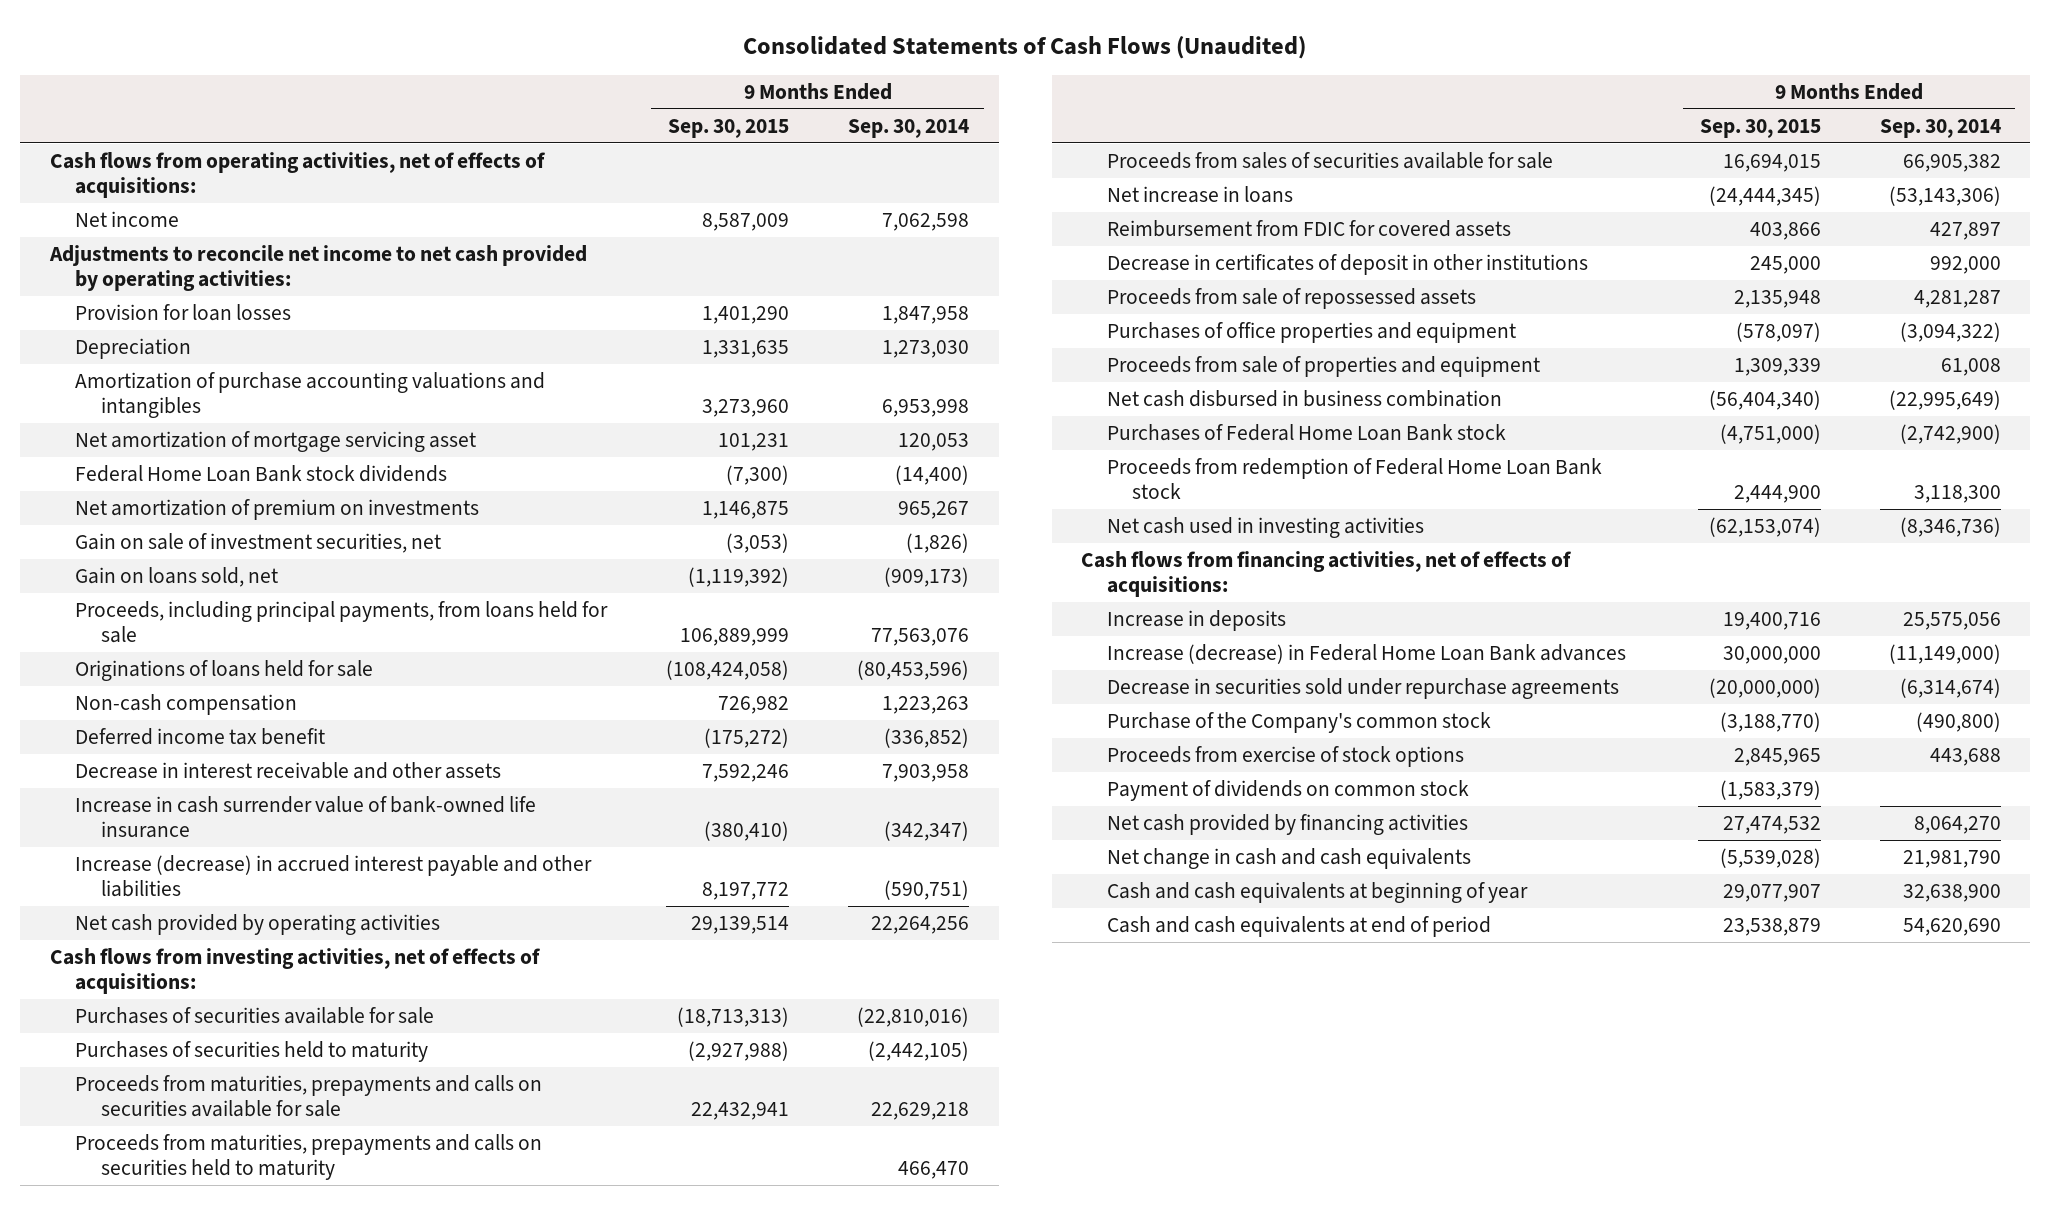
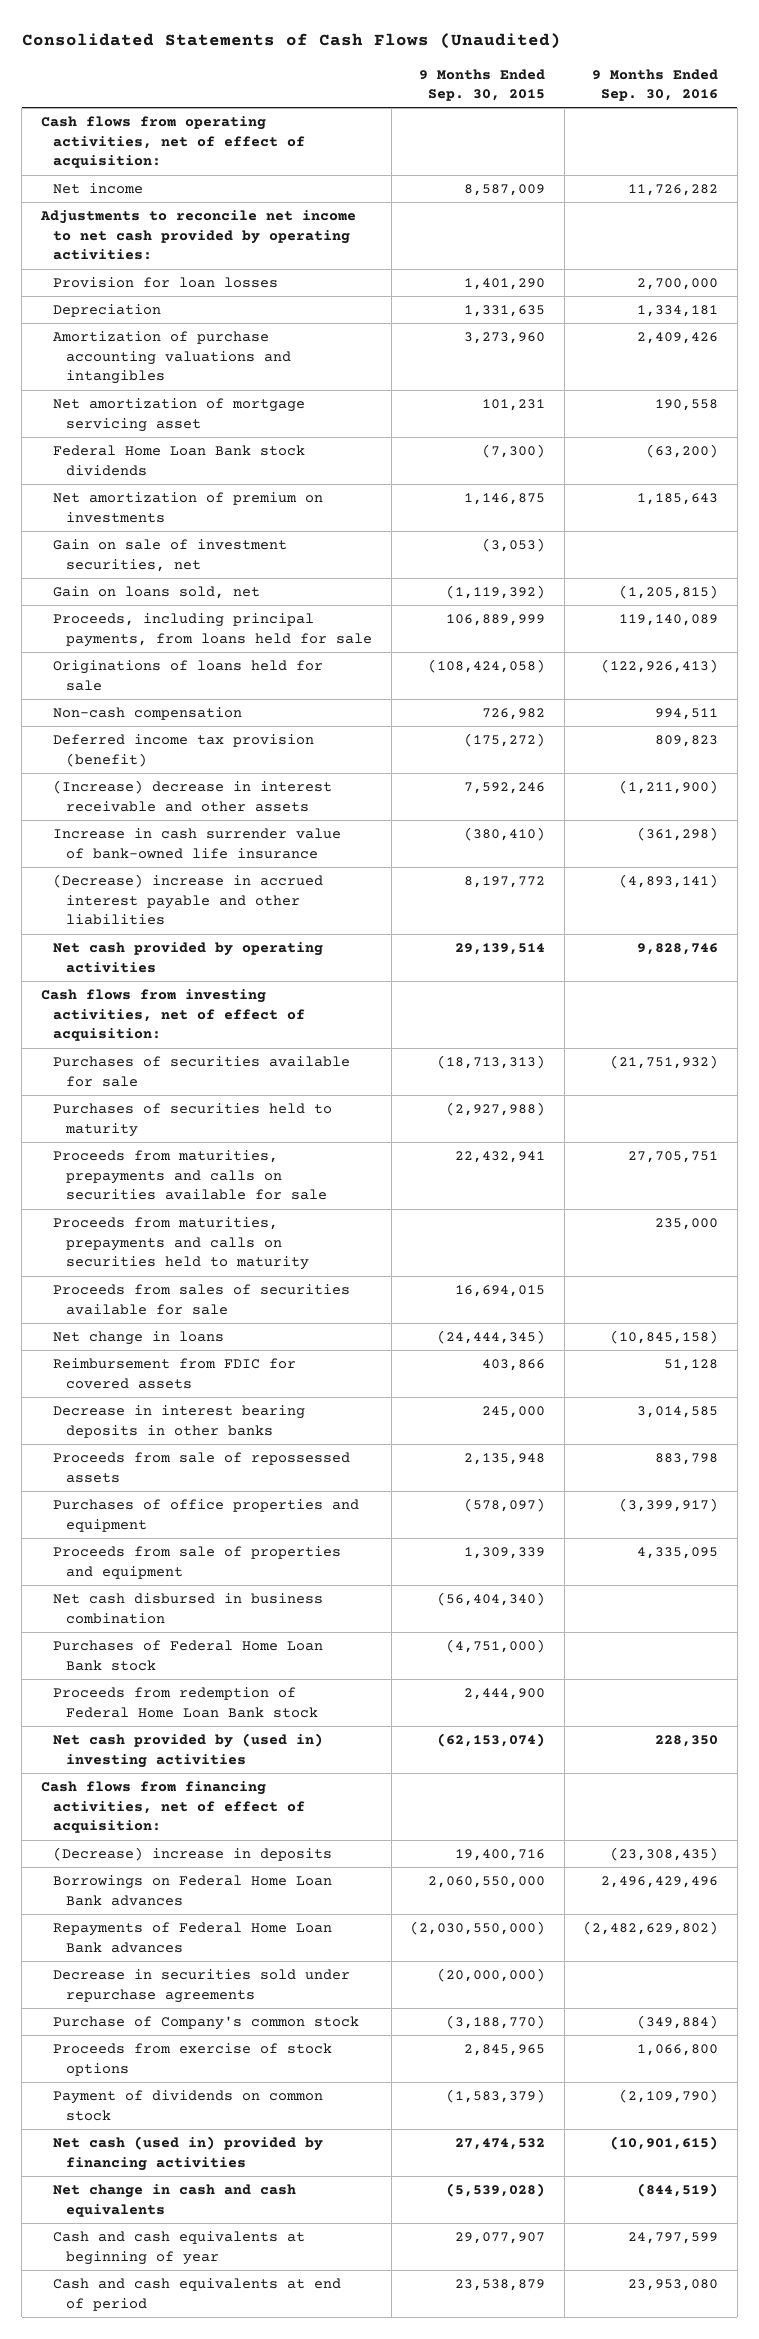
- | 9 Months Ended Sep. 30, 2015 | 9 Months Ended Sep. 30, 2014
+ | 9 Months Ended Sep. 30, 2015 | 9 Months Ended Sep. 30, 2016
- Cash flows from operating activities, net of effects of acquisitions:
+ Cash flows from operating activities, net of effect of acquisition:
- Deferred income tax benefit | (175,272) | (336,852)
- Decrease in interest receivable and other assets | 7,592,246 | 7,903,958
+ Deferred income tax provision (benefit) | (175,272) | 809,823
+ (Increase) decrease in interest receivable and other assets | 7,592,246 | (1,211,900)
- Increase (decrease) in accrued interest payable and other liabilities | 8,197,772 | (590,751)
+ (Decrease) increase in accrued interest payable and other liabilities | 8,197,772 | (4,893,141)
- Cash flows from investing activities, net of effects of acquisitions:
+ Cash flows from investing activities, net of effect of acquisition:
- Net increase in loans | (24,444,345) | (53,143,306)
+ Net change in loans | (24,444,345) | (10,845,158)
- Decrease in certificates of deposit in other institutions | 245,000 | 992,000
+ Decrease in interest bearing deposits in other banks | 245,000 | 3,014,585
- Net cash used in investing activities | (62,153,074) | (8,346,736)
- Cash flows from financing activities, net of effects of acquisitions:
- Increase in deposits | 19,400,716 | 25,575,056
- Increase (decrease) in Federal Home Loan Bank advances | 30,000,000 | (11,149,000)
+ Net cash provided by (used in) investing activities | (62,153,074) | 228,350
+ Cash flows from financing activities, net of effect of acquisition:
+ (Decrease) increase in deposits | 19,400,716 | (23,308,435)
+ Borrowings on Federal Home Loan Bank advances | 2,060,550,000 | 2,496,429,496
+ Repayments of Federal Home Loan Bank advances | (2,030,550,000) | (2,482,629,802)
- Purchase of the Company's common stock | (3,188,770) | (490,800)
+ Purchase of Company's common stock | (3,188,770) | (349,884)
- Net cash provided by financing activities | 27,474,532 | 8,064,270
+ Net cash (used in) provided by financing activities | 27,474,532 | (10,901,615)

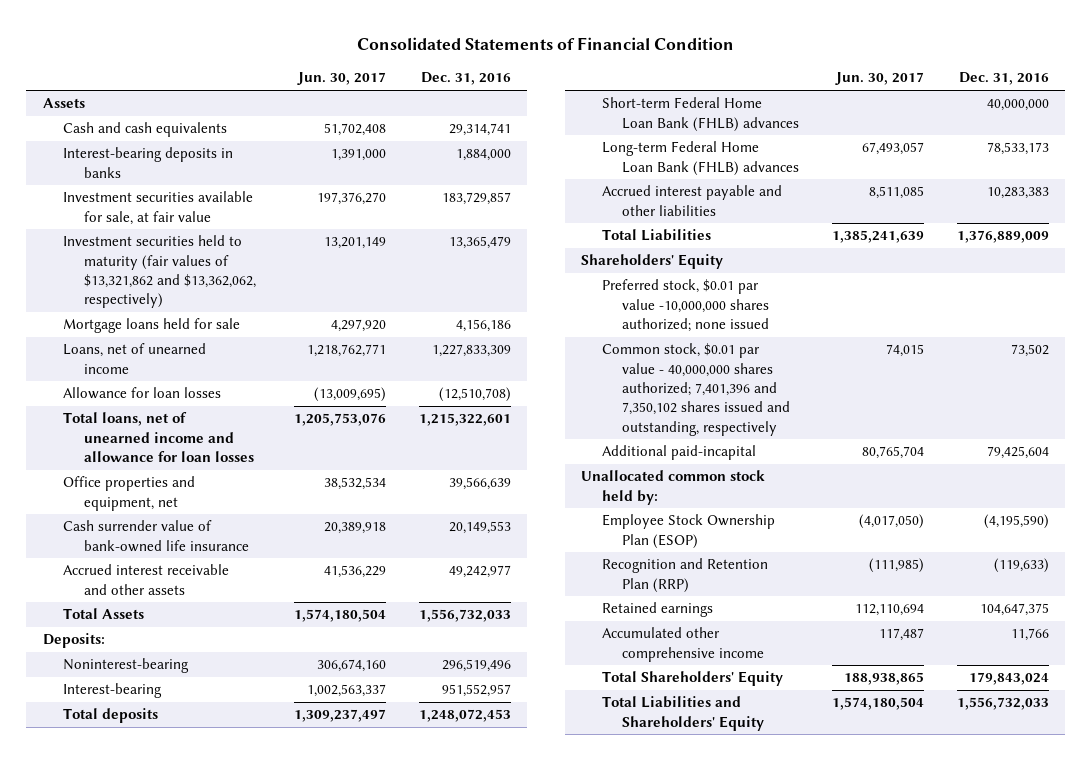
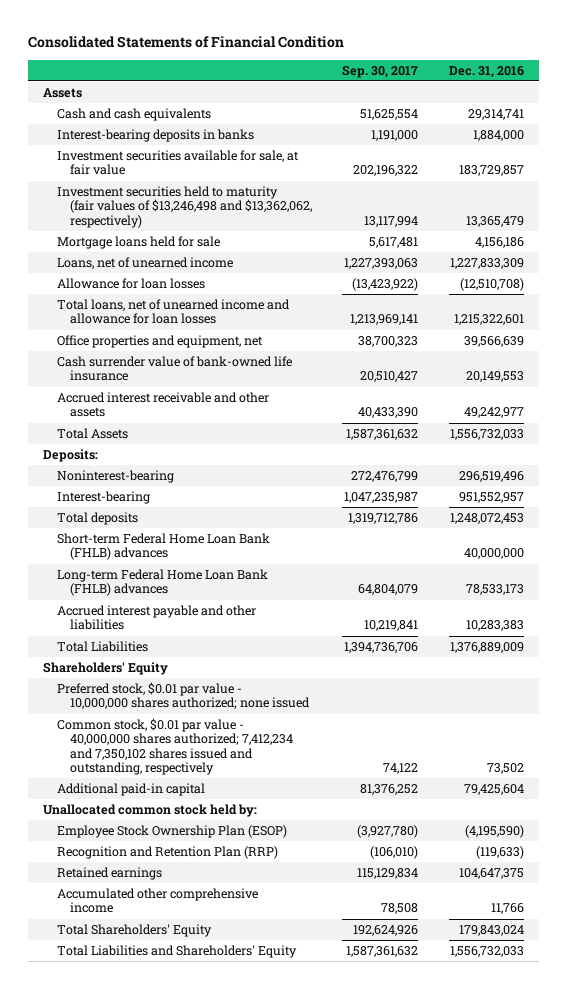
- | Jun. 30, 2017 | Dec. 31, 2016
+ | Sep. 30, 2017 | Dec. 31, 2016
- Investment securities held to maturity (fair values of $13,321,862 and $13,362,062, respectively) | 13,201,149 | 13,365,479
+ Investment securities held to maturity (fair values of $13,246,498 and $13,362,062, respectively) | 13,117,994 | 13,365,479
- Preferred stock, $0.01 par value -10,000,000 shares authorized; none issued
- Common stock, $0.01 par value - 40,000,000 shares authorized; 7,401,396 and 7,350,102 shares issued and outstanding, respectively | 74,015 | 73,502
- Additional paid-incapital | 80,765,704 | 79,425,604
+ Preferred stock, $0.01 par value - 10,000,000 shares authorized; none issued
+ Common stock, $0.01 par value - 40,000,000 shares authorized; 7,412,234 and 7,350,102 shares issued and outstanding, respectively | 74,122 | 73,502
+ Additional paid-in capital | 81,376,252 | 79,425,604

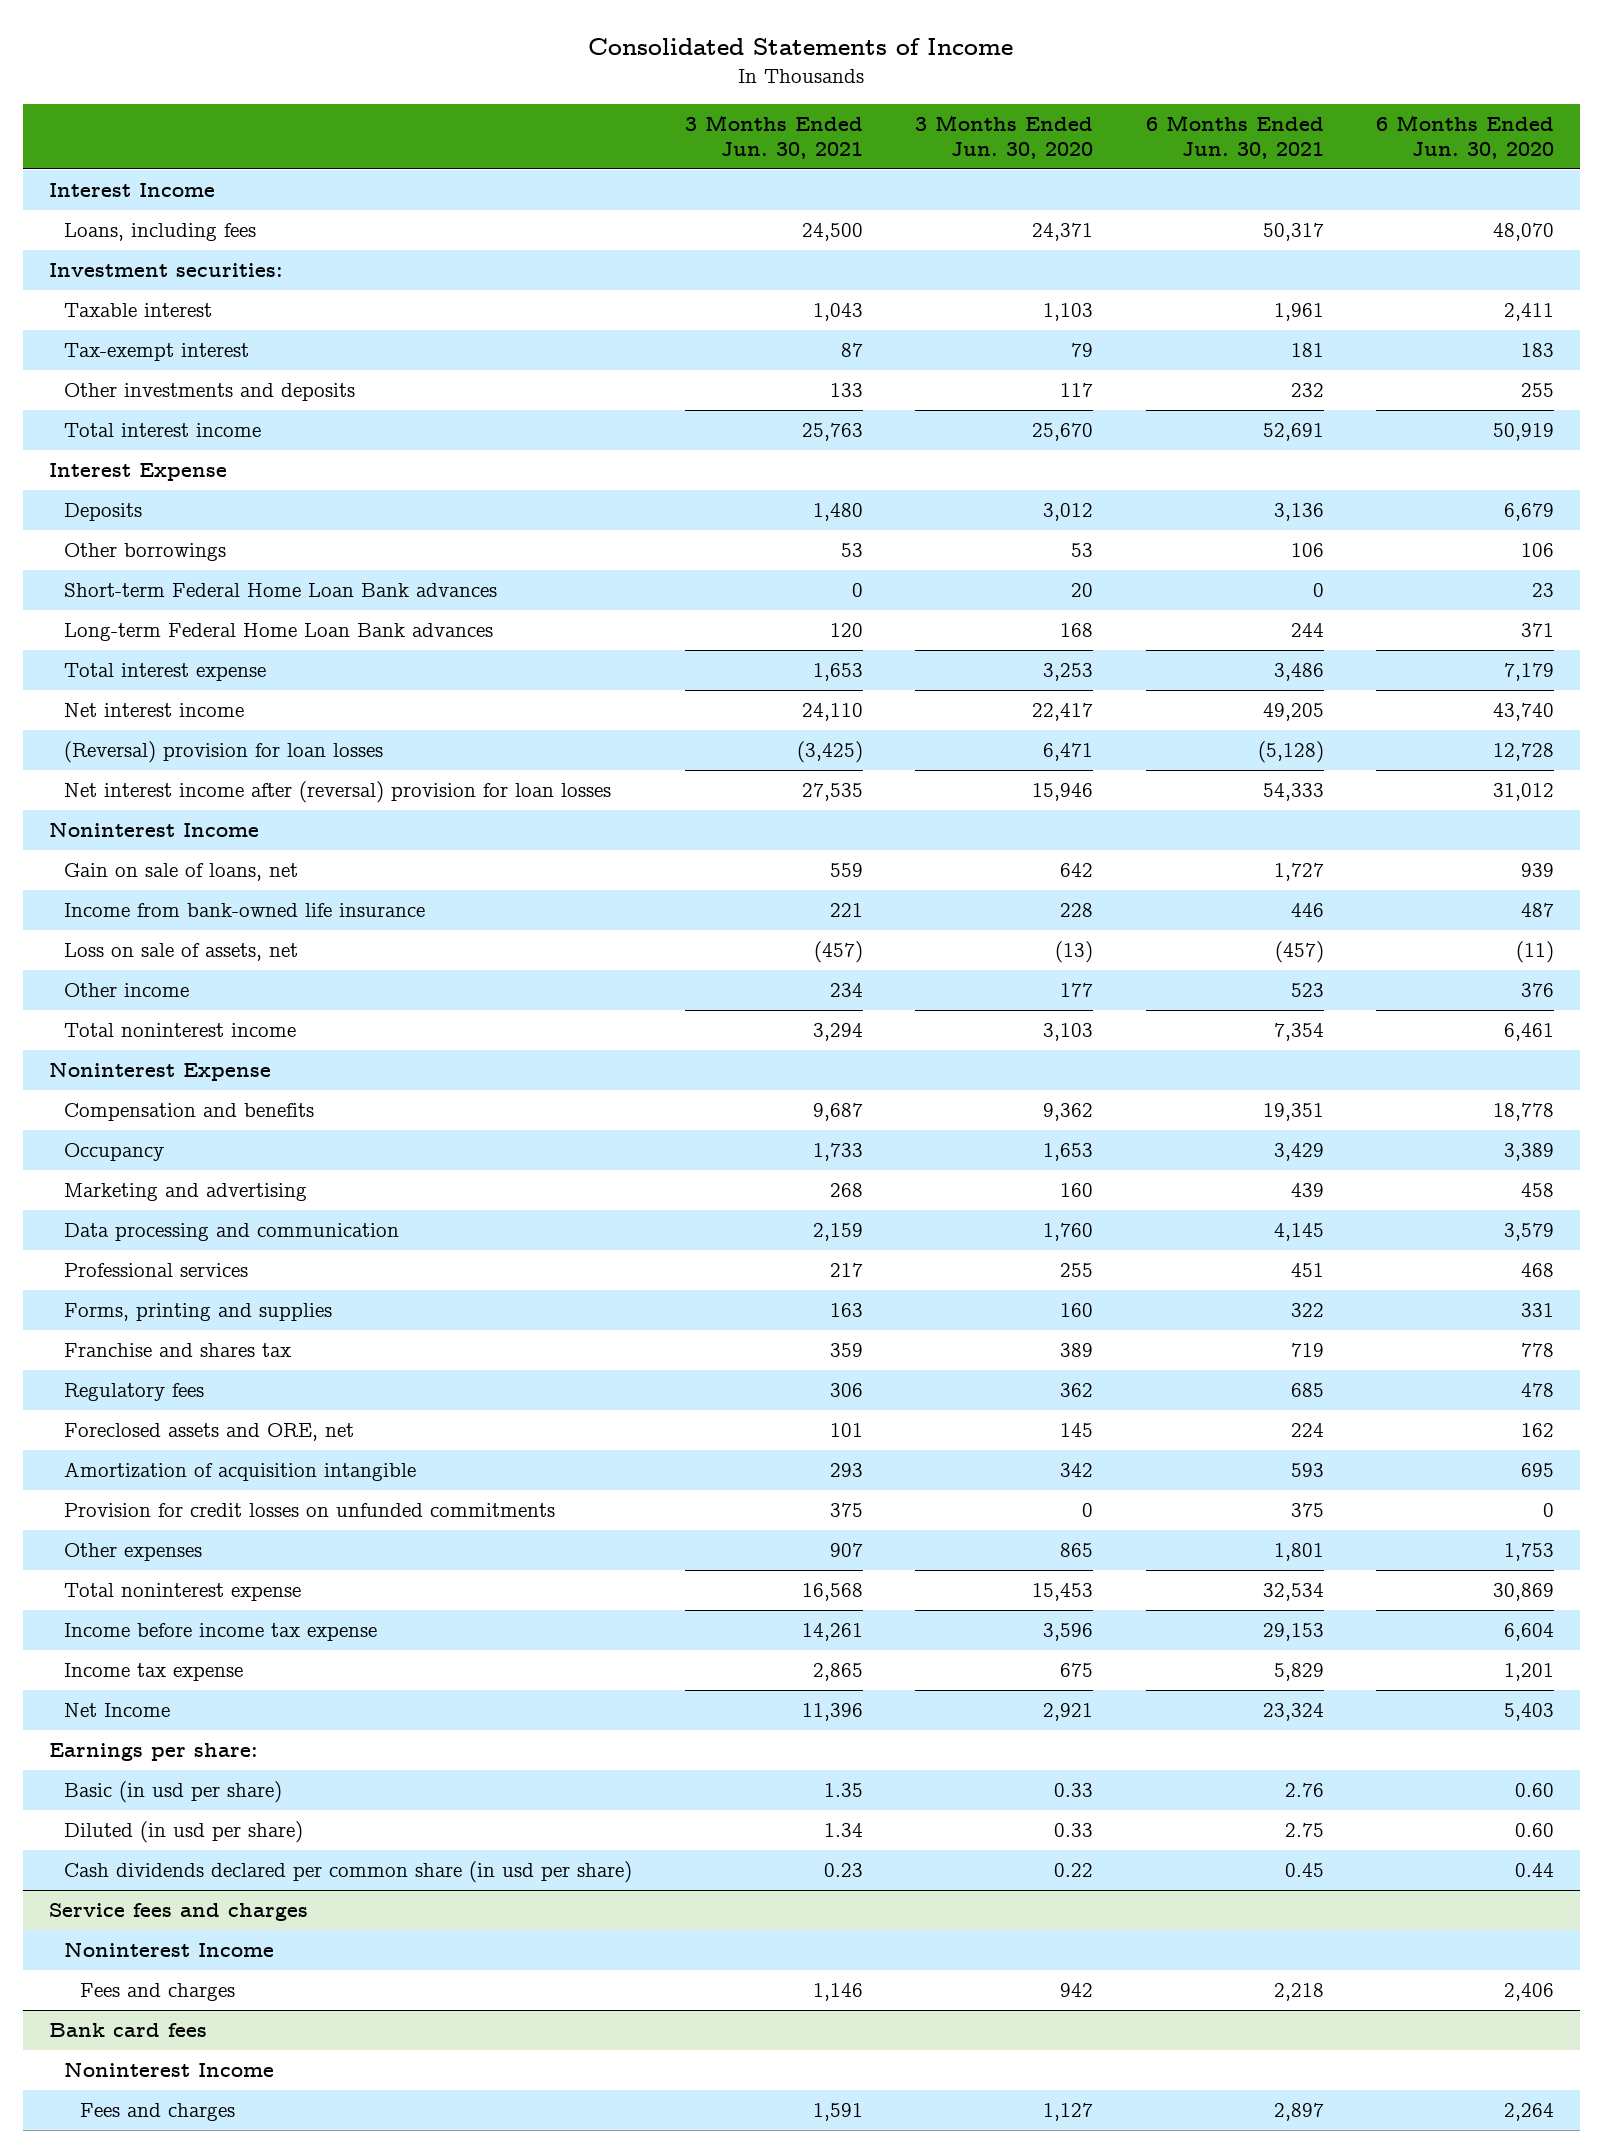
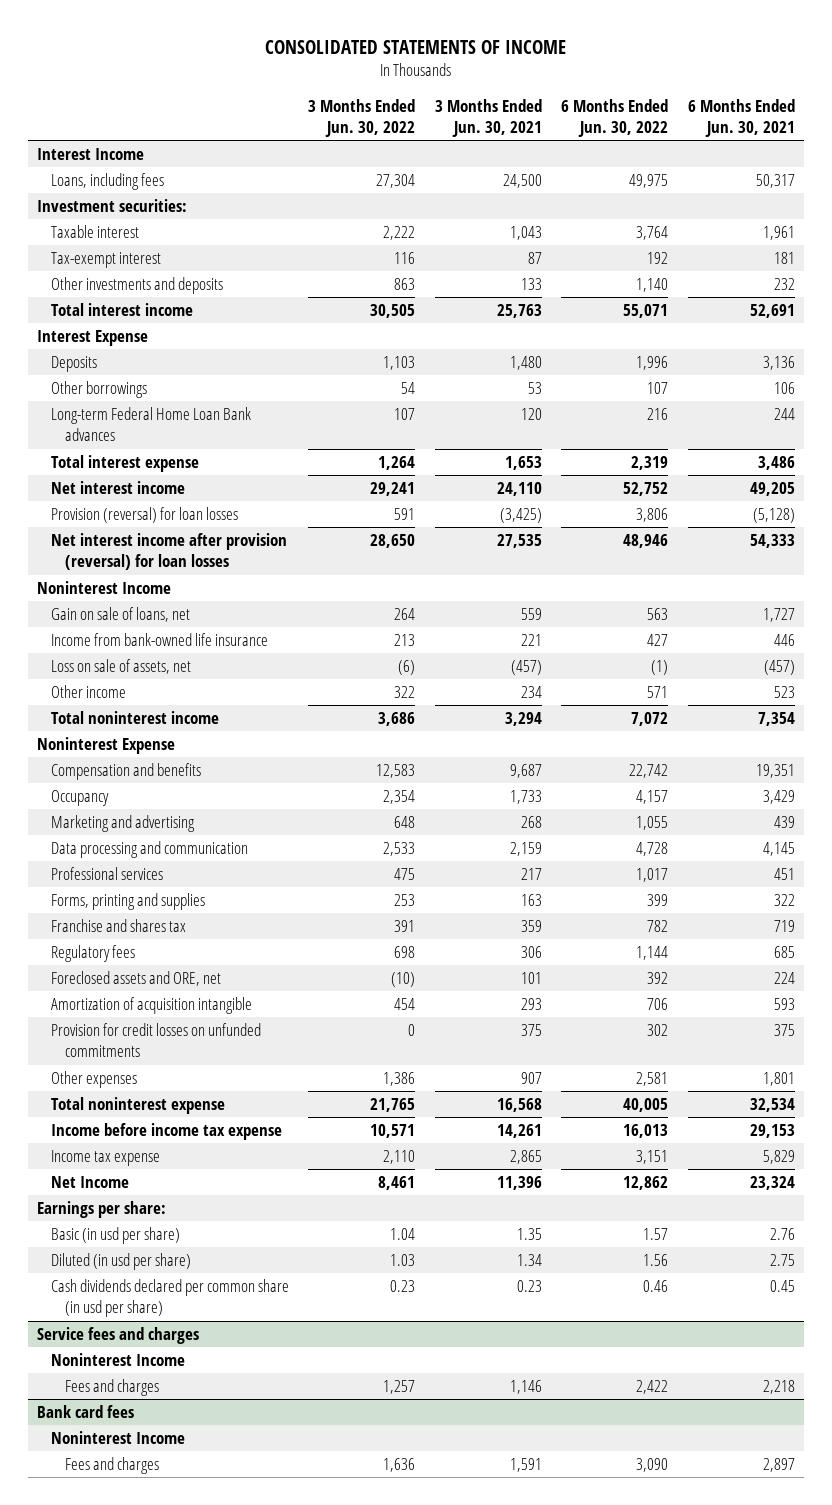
- Consolidated Statements of Income
+ CONSOLIDATED STATEMENTS OF INCOME
- | 3 Months Ended Jun. 30, 2021 | 3 Months Ended Jun. 30, 2020 | 6 Months Ended Jun. 30, 2021 | 6 Months Ended Jun. 30, 2020
+ | 3 Months Ended Jun. 30, 2022 | 3 Months Ended Jun. 30, 2021 | 6 Months Ended Jun. 30, 2022 | 6 Months Ended Jun. 30, 2021
- Short-term Federal Home Loan Bank advances | 0 | 20 | 0 | 23
- (Reversal) provision for loan losses | (3,425) | 6,471 | (5,128) | 12,728
- Net interest income after (reversal) provision for loan losses | 27,535 | 15,946 | 54,333 | 31,012
+ Provision (reversal) for loan losses | 591 | (3,425) | 3,806 | (5,128)
+ Net interest income after provision (reversal) for loan losses | 28,650 | 27,535 | 48,946 | 54,333

